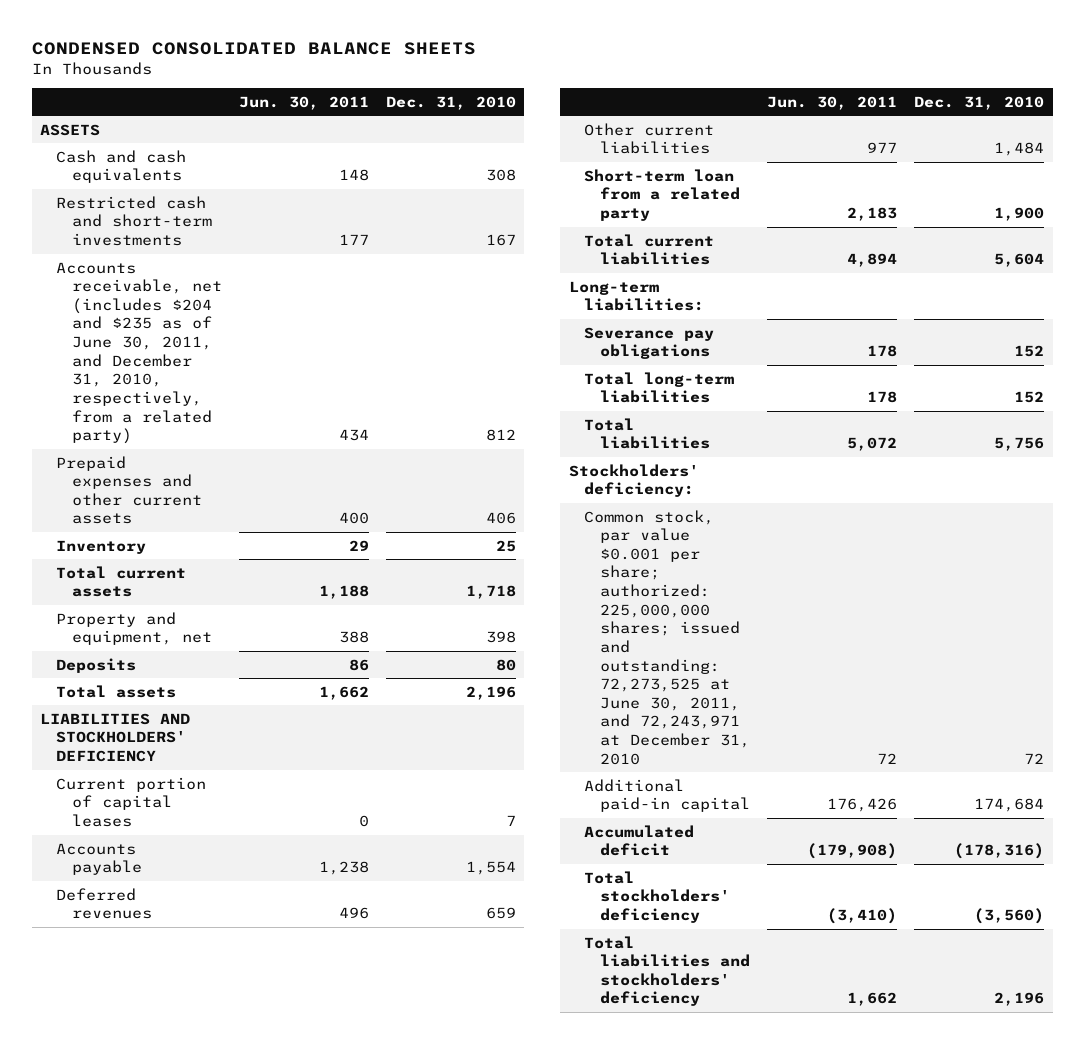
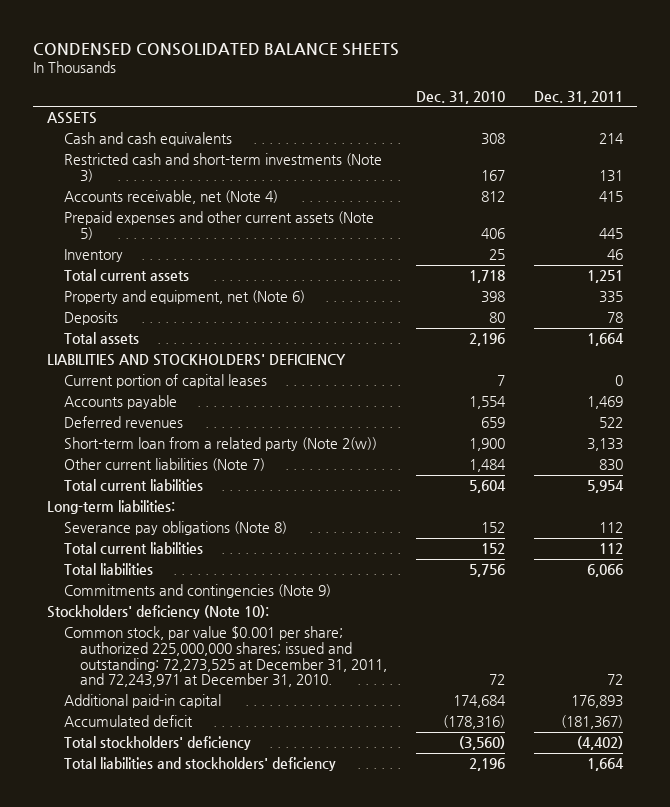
- | Jun. 30, 2011 | Dec. 31, 2010
+ | Dec. 31, 2010 | Dec. 31, 2011
- Restricted cash and short-term investments | 177 | 167
- Accounts receivable, net (includes $204 and $235 as of June 30, 2011, and December 31, 2010, respectively, from a related party) | 434 | 812
- Prepaid expenses and other current assets | 400 | 406
+ Restricted cash and short-term investments (Note 3) | 167 | 131
+ Accounts receivable, net (Note 4) | 812 | 415
+ Prepaid expenses and other current assets (Note 5) | 406 | 445
- Property and equipment, net | 388 | 398
+ Property and equipment, net (Note 6) | 398 | 335
- Other current liabilities | 977 | 1,484
- Short-term loan from a related party | 2,183 | 1,900
+ Short-term loan from a related party (Note 2(w)) | 1,900 | 3,133
+ Other current liabilities (Note 7) | 1,484 | 830
- Severance pay obligations | 178 | 152
- Total long-term liabilities | 178 | 152
+ Severance pay obligations (Note 8) | 152 | 112
+ Total current liabilities | 152 | 112
- Stockholders' deficiency:
- Common stock, par value $0.001 per share; authorized: 225,000,000 shares; issued and outstanding: 72,273,525 at June 30, 2011, and 72,243,971 at December 31, 2010 | 72 | 72
+ Commitments and contingencies (Note 9)
+ Stockholders' deficiency (Note 10):
+ Common stock, par value $0.001 per share; authorized 225,000,000 shares; issued and outstanding: 72,273,525 at December 31, 2011, and 72,243,971 at December 31, 2010. | 72 | 72

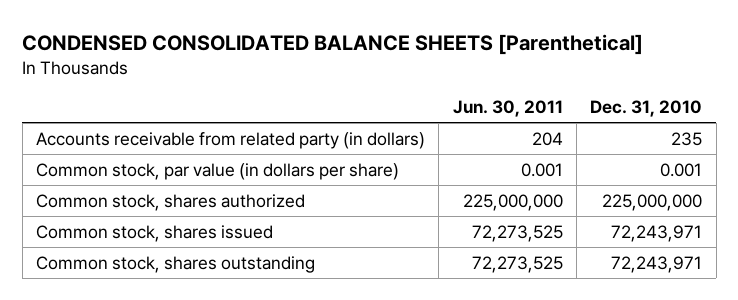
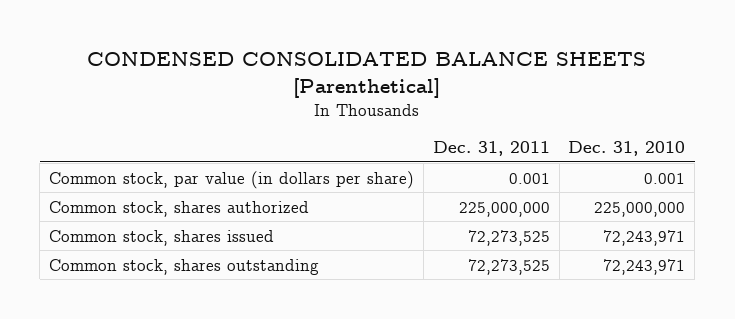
- | Jun. 30, 2011 | Dec. 31, 2010
+ | Dec. 31, 2011 | Dec. 31, 2010
- Accounts receivable from related party (in dollars) | 204 | 235

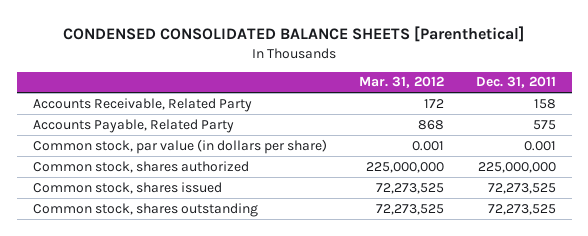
- | Dec. 31, 2011 | Dec. 31, 2010
+ | Mar. 31, 2012 | Dec. 31, 2011
+ Accounts Receivable, Related Party | 172 | 158
+ Accounts Payable, Related Party | 868 | 575

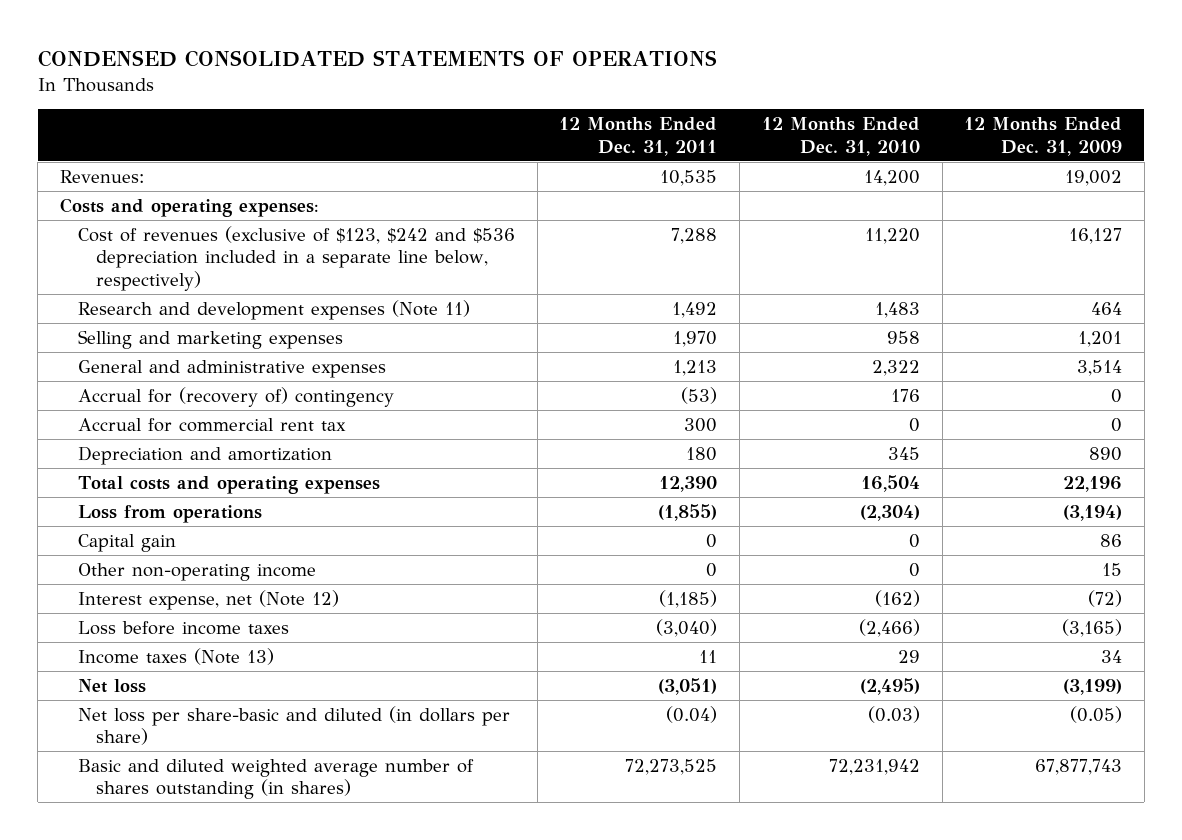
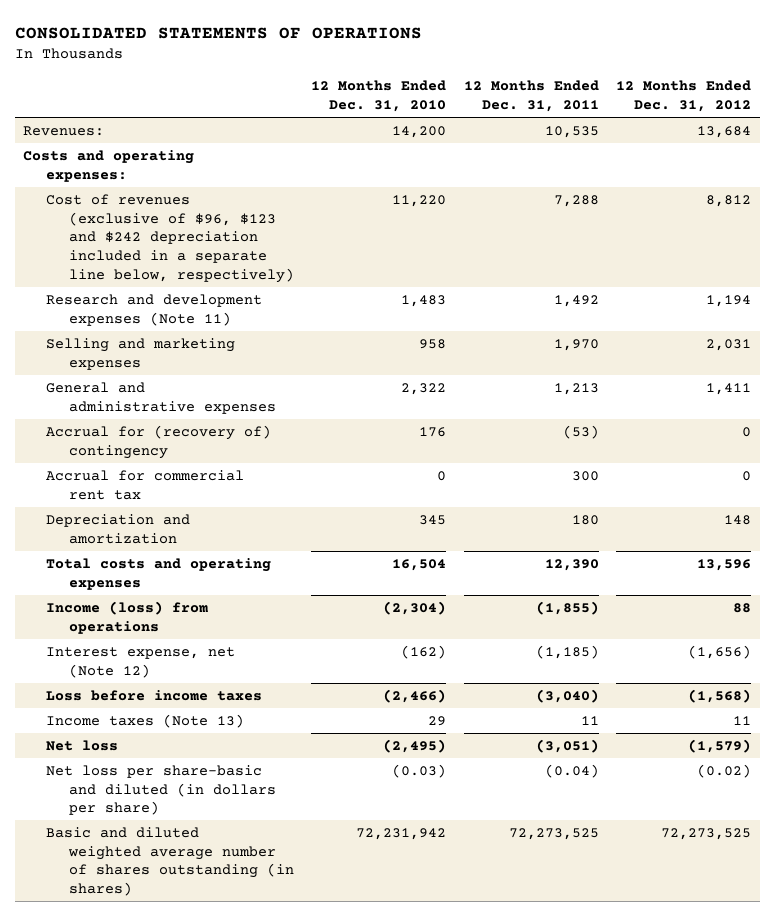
- CONDENSED CONSOLIDATED STATEMENTS OF OPERATIONS
+ CONSOLIDATED STATEMENTS OF OPERATIONS
- | 12 Months Ended Dec. 31, 2011 | 12 Months Ended Dec. 31, 2010 | 12 Months Ended Dec. 31, 2009
+ | 12 Months Ended Dec. 31, 2010 | 12 Months Ended Dec. 31, 2011 | 12 Months Ended Dec. 31, 2012
- Cost of revenues (exclusive of $123, $242 and $536 depreciation included in a separate line below, respectively) | 7,288 | 11,220 | 16,127
+ Cost of revenues (exclusive of $96, $123 and $242 depreciation included in a separate line below, respectively) | 11,220 | 7,288 | 8,812
- Loss from operations | (1,855) | (2,304) | (3,194)
- Capital gain | 0 | 0 | 86
- Other non-operating income | 0 | 0 | 15
+ Income (loss) from operations | (2,304) | (1,855) | 88

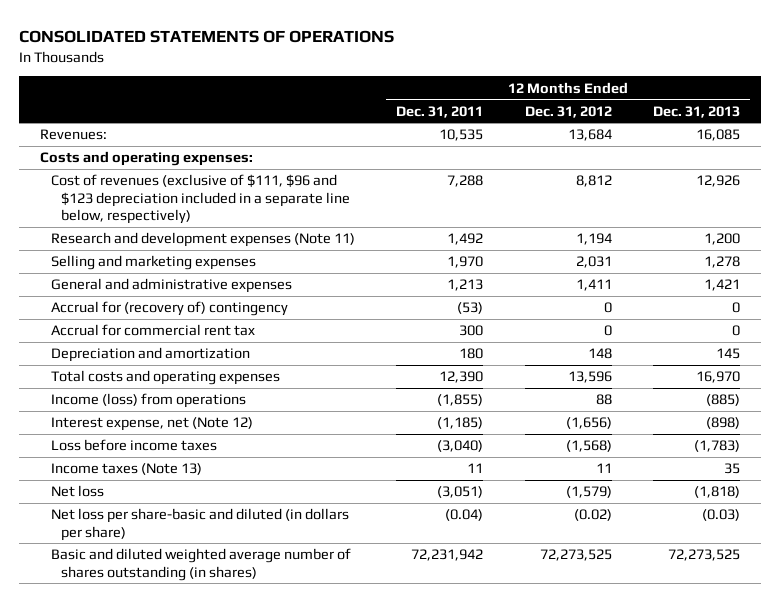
- | 12 Months Ended Dec. 31, 2010 | 12 Months Ended Dec. 31, 2011 | 12 Months Ended Dec. 31, 2012
+ | 12 Months Ended Dec. 31, 2011 | 12 Months Ended Dec. 31, 2012 | 12 Months Ended Dec. 31, 2013
- Cost of revenues (exclusive of $96, $123 and $242 depreciation included in a separate line below, respectively) | 11,220 | 7,288 | 8,812
+ Cost of revenues (exclusive of $111, $96 and $123 depreciation included in a separate line below, respectively) | 7,288 | 8,812 | 12,926
- Basic and diluted weighted average number of shares outstanding (in shares) | 72,231,942 | 72,273,525 | 72,273,525
+ Basic and diluted weighted average number of shares outstanding (in shares) | 72,231,942 | 72,273,525 | 72,273,525

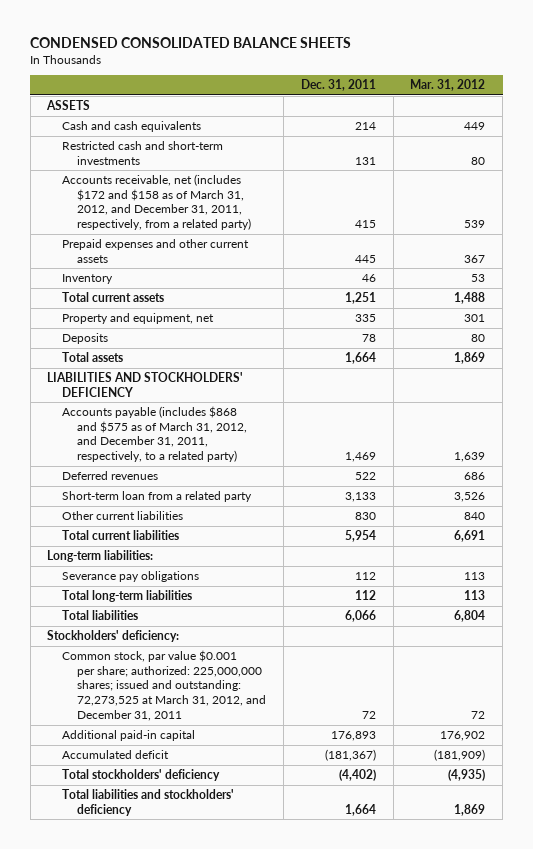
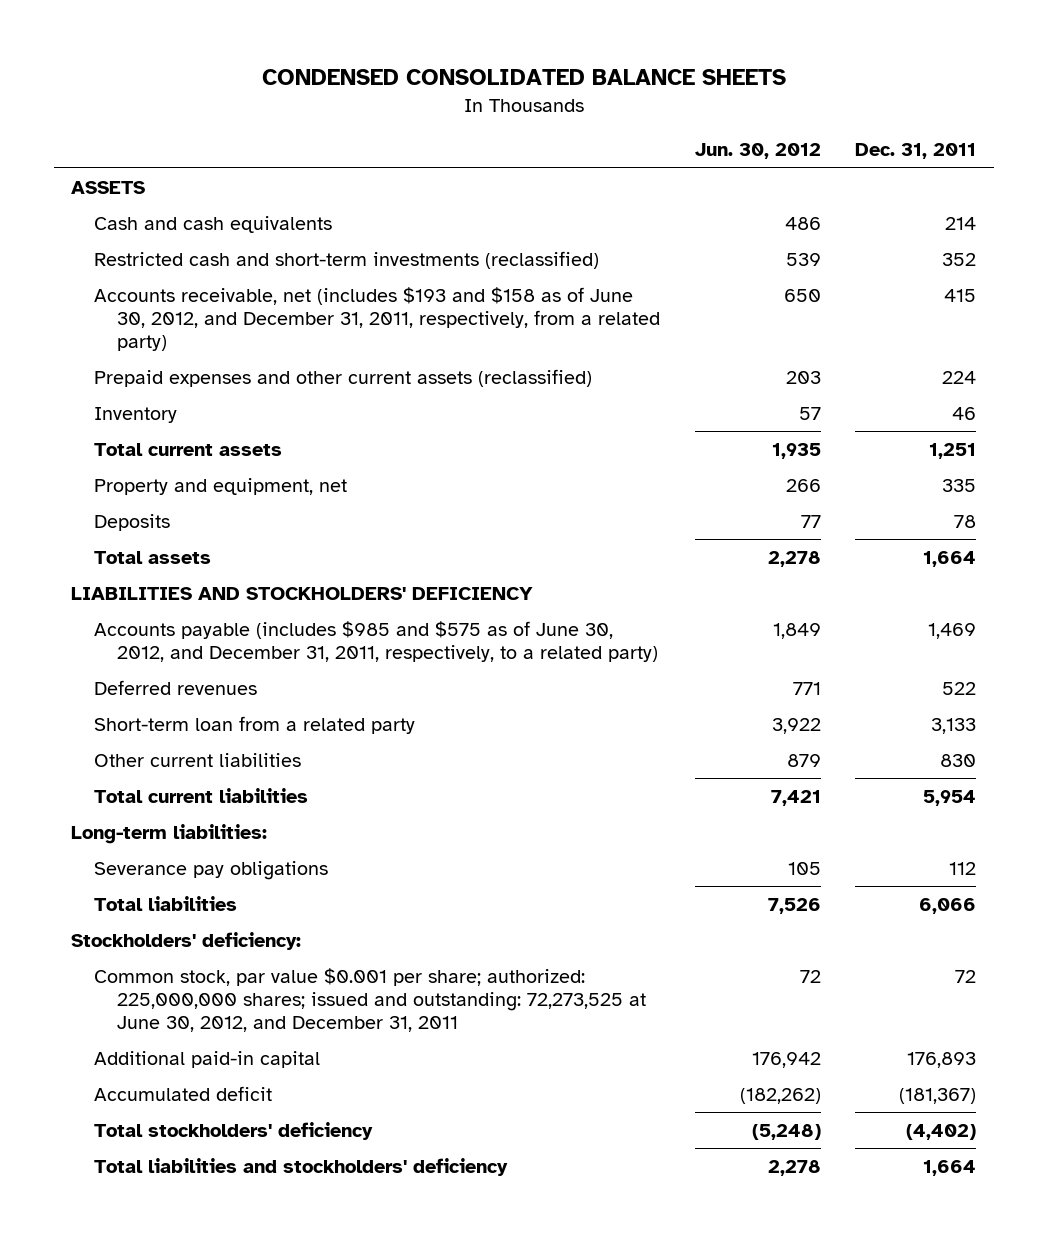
- | Dec. 31, 2011 | Mar. 31, 2012
+ | Jun. 30, 2012 | Dec. 31, 2011
- Restricted cash and short-term investments | 131 | 80
- Accounts receivable, net (includes $172 and $158 as of March 31, 2012, and December 31, 2011, respectively, from a related party) | 415 | 539
- Prepaid expenses and other current assets | 445 | 367
+ Restricted cash and short-term investments (reclassified) | 539 | 352
+ Accounts receivable, net (includes $193 and $158 as of June 30, 2012, and December 31, 2011, respectively, from a related party) | 650 | 415
+ Prepaid expenses and other current assets (reclassified) | 203 | 224
- Accounts payable (includes $868 and $575 as of March 31, 2012, and December 31, 2011, respectively, to a related party) | 1,469 | 1,639
+ Accounts payable (includes $985 and $575 as of June 30, 2012, and December 31, 2011, respectively, to a related party) | 1,849 | 1,469
- Total long-term liabilities | 112 | 113
- Common stock, par value $0.001 per share; authorized: 225,000,000 shares; issued and outstanding: 72,273,525 at March 31, 2012, and December 31, 2011 | 72 | 72
+ Common stock, par value $0.001 per share; authorized: 225,000,000 shares; issued and outstanding: 72,273,525 at June 30, 2012, and December 31, 2011 | 72 | 72

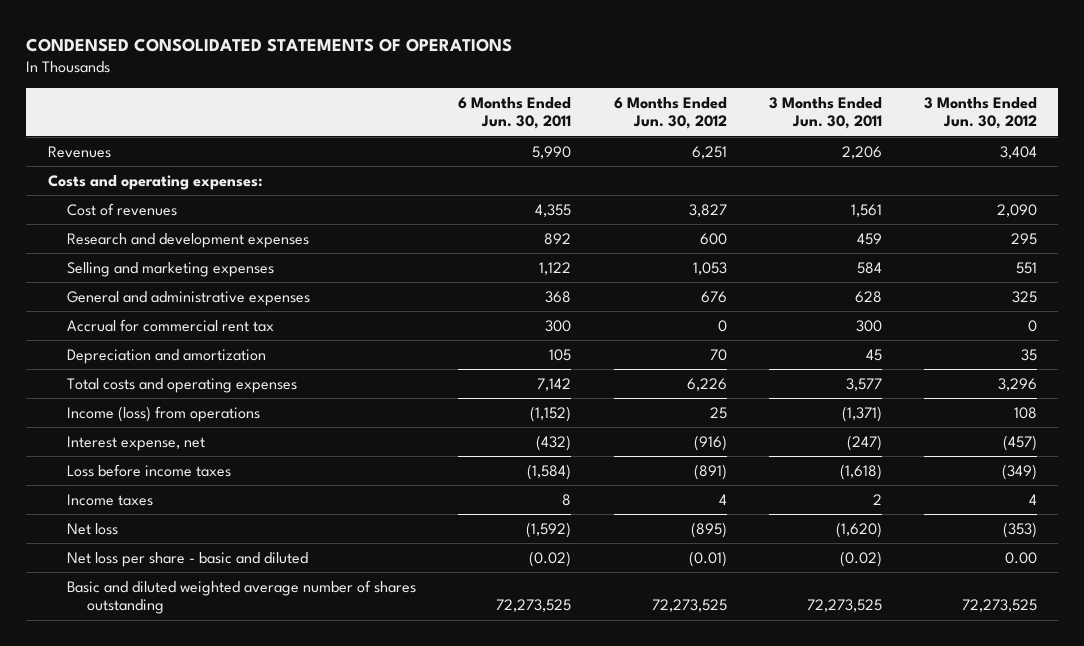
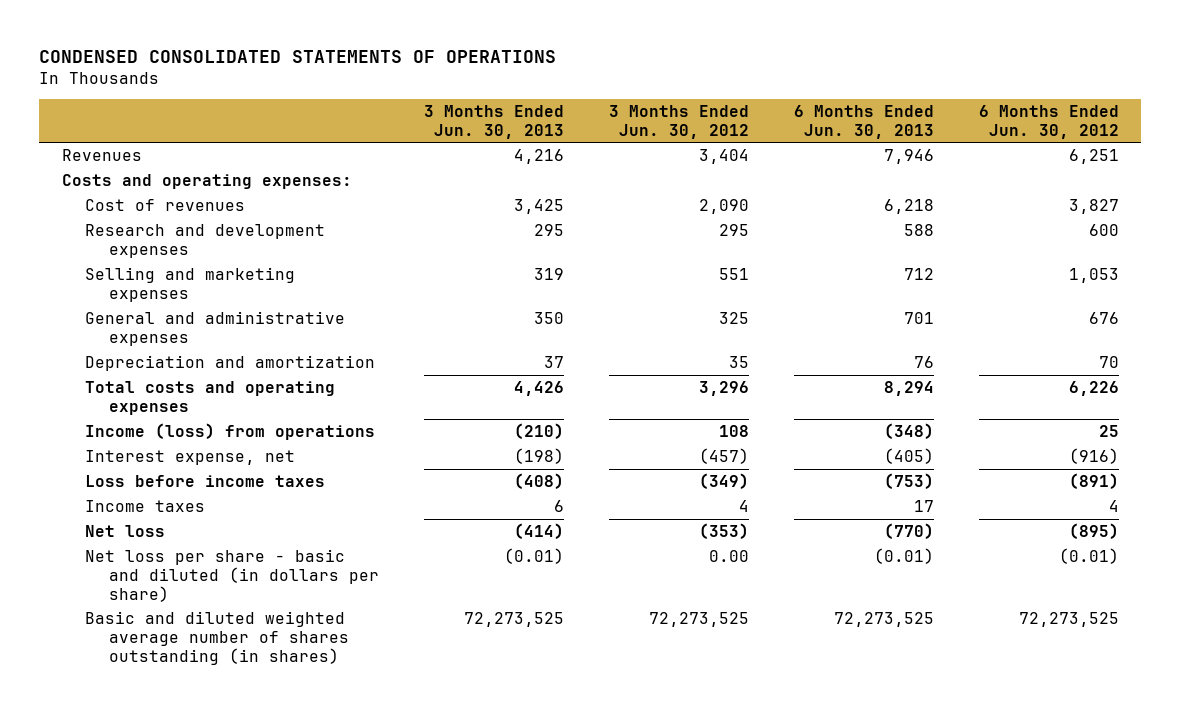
- | 6 Months Ended Jun. 30, 2011 | 6 Months Ended Jun. 30, 2012 | 3 Months Ended Jun. 30, 2011 | 3 Months Ended Jun. 30, 2012
+ | 3 Months Ended Jun. 30, 2013 | 3 Months Ended Jun. 30, 2012 | 6 Months Ended Jun. 30, 2013 | 6 Months Ended Jun. 30, 2012
- Accrual for commercial rent tax | 300 | 0 | 300 | 0
- Net loss per share - basic and diluted | (0.02) | (0.01) | (0.02) | 0.00
- Basic and diluted weighted average number of shares outstanding | 72,273,525 | 72,273,525 | 72,273,525 | 72,273,525
+ Net loss per share - basic and diluted (in dollars per share) | (0.01) | 0.00 | (0.01) | (0.01)
+ Basic and diluted weighted average number of shares outstanding (in shares) | 72,273,525 | 72,273,525 | 72,273,525 | 72,273,525

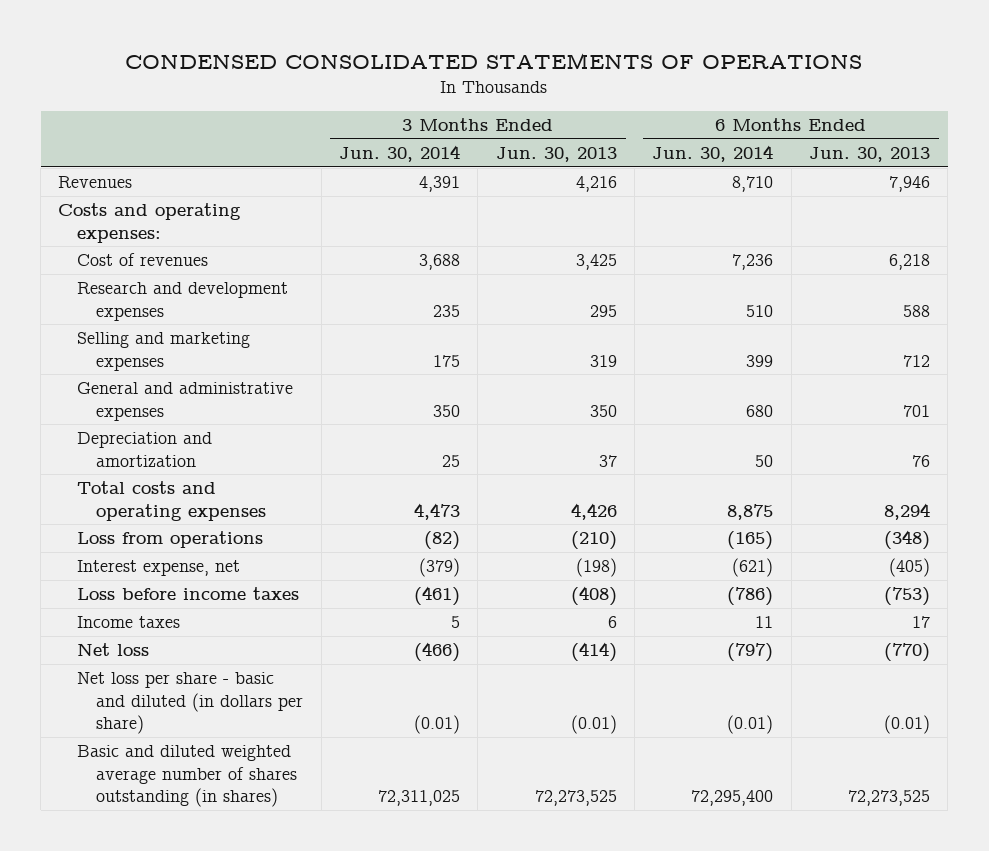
- | 3 Months Ended Jun. 30, 2013 | 3 Months Ended Jun. 30, 2012 | 6 Months Ended Jun. 30, 2013 | 6 Months Ended Jun. 30, 2012
+ | 3 Months Ended Jun. 30, 2014 | 3 Months Ended Jun. 30, 2013 | 6 Months Ended Jun. 30, 2014 | 6 Months Ended Jun. 30, 2013
- Income (loss) from operations | (210) | 108 | (348) | 25
+ Loss from operations | (82) | (210) | (165) | (348)

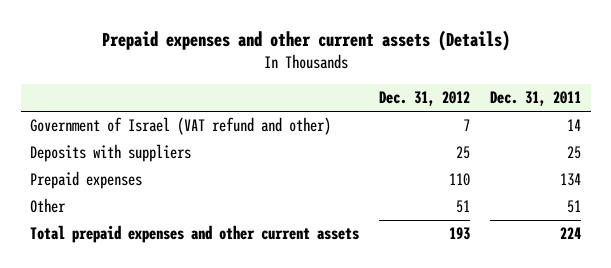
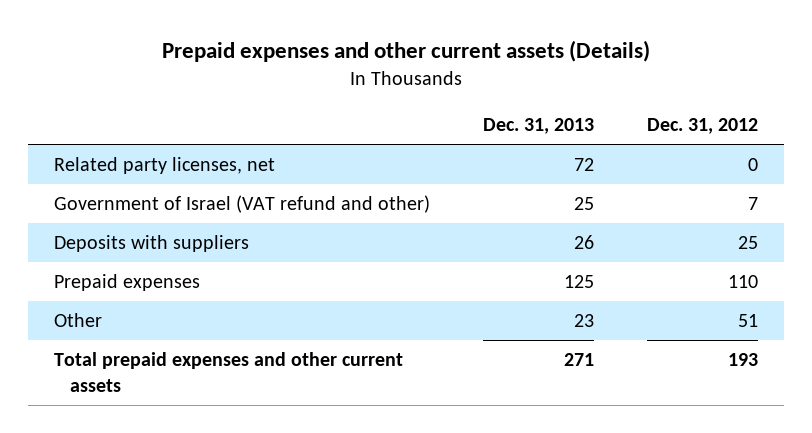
- | Dec. 31, 2012 | Dec. 31, 2011
+ | Dec. 31, 2013 | Dec. 31, 2012
+ Related party licenses, net | 72 | 0

